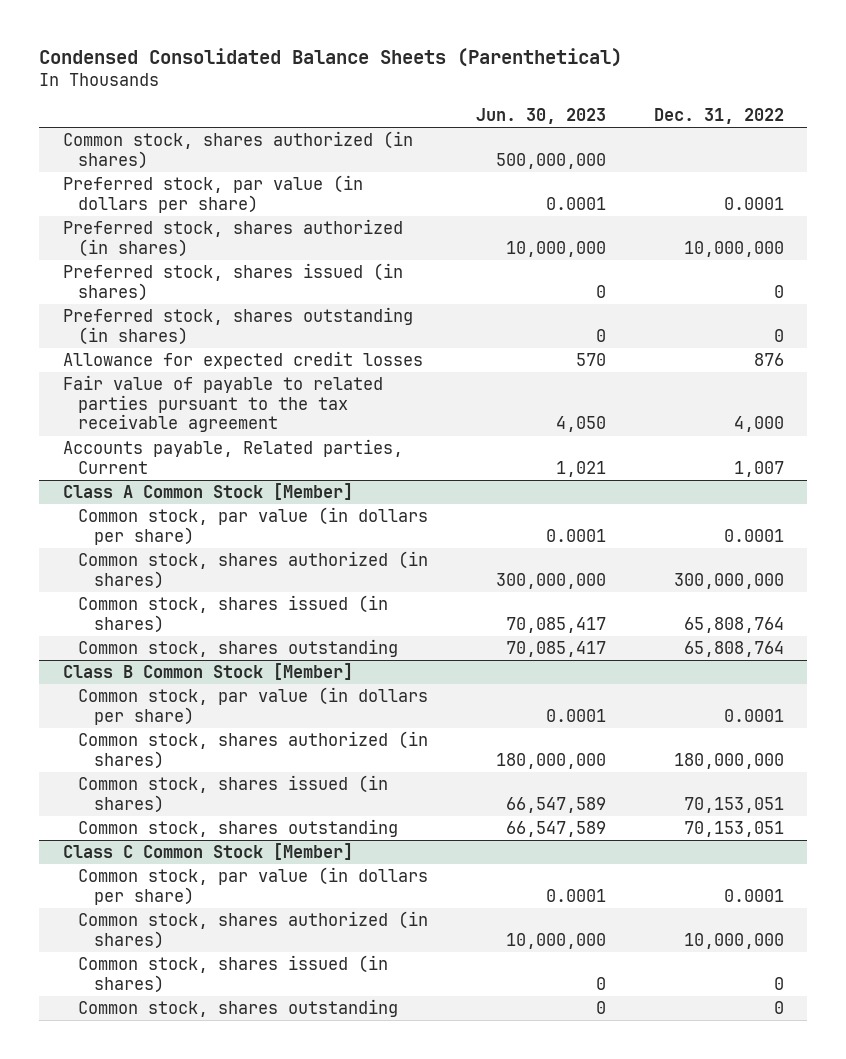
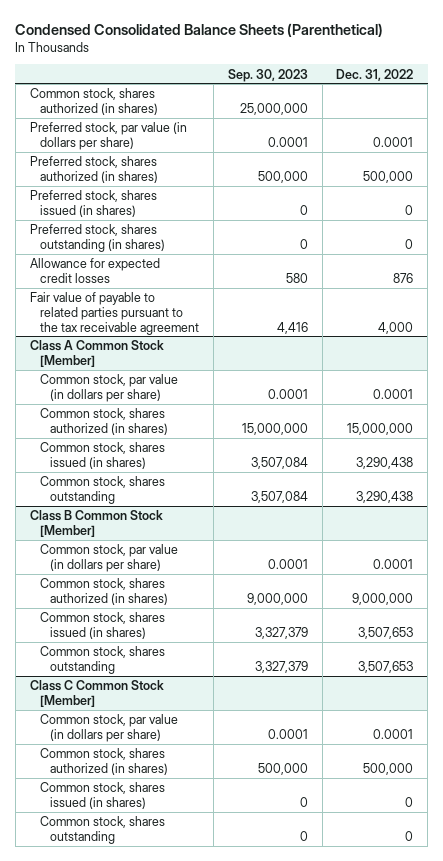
- | Jun. 30, 2023 | Dec. 31, 2022
+ | Sep. 30, 2023 | Dec. 31, 2022
- Preferred stock, shares authorized (in shares) | 10,000,000 | 10,000,000
+ Preferred stock, shares authorized (in shares) | 500,000 | 500,000
- Accounts payable, Related parties, Current | 1,021 | 1,007
@ Class A Common Stock [Member]
- Common stock, shares authorized (in shares) | 300,000,000 | 300,000,000
- Common stock, shares issued (in shares) | 70,085,417 | 65,808,764
- Common stock, shares outstanding | 70,085,417 | 65,808,764
+ Common stock, shares authorized (in shares) | 15,000,000 | 15,000,000
+ Common stock, shares issued (in shares) | 3,507,084 | 3,290,438
+ Common stock, shares outstanding | 3,507,084 | 3,290,438
@ Class B Common Stock [Member]
- Common stock, shares authorized (in shares) | 180,000,000 | 180,000,000
- Common stock, shares issued (in shares) | 66,547,589 | 70,153,051
- Common stock, shares outstanding | 66,547,589 | 70,153,051
+ Common stock, shares authorized (in shares) | 9,000,000 | 9,000,000
+ Common stock, shares issued (in shares) | 3,327,379 | 3,507,653
+ Common stock, shares outstanding | 3,327,379 | 3,507,653
@ Class C Common Stock [Member]
- Common stock, shares authorized (in shares) | 10,000,000 | 10,000,000
+ Common stock, shares authorized (in shares) | 500,000 | 500,000

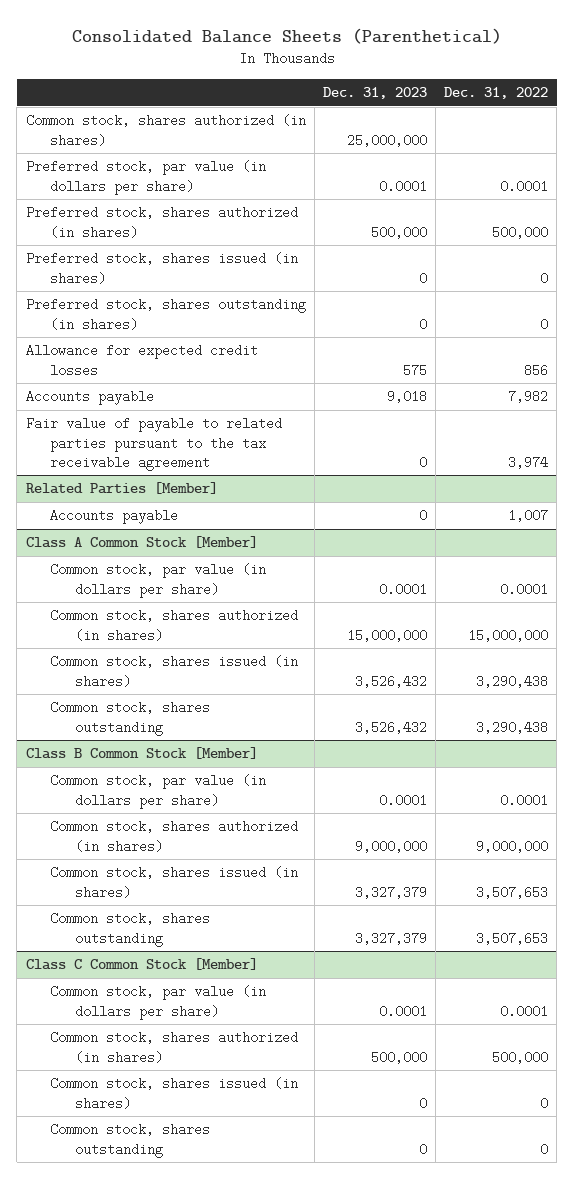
- Condensed Consolidated Balance Sheets (Parenthetical)
+ Consolidated Balance Sheets (Parenthetical)
- | Sep. 30, 2023 | Dec. 31, 2022
+ | Dec. 31, 2023 | Dec. 31, 2022
- Allowance for expected credit losses | 580 | 876
- Fair value of payable to related parties pursuant to the tax receivable agreement | 4,416 | 4,000
+ Allowance for expected credit losses | 575 | 856
+ Accounts payable | 9,018 | 7,982
+ Fair value of payable to related parties pursuant to the tax receivable agreement | 0 | 3,974
+ Related Parties [Member]
+ Accounts payable | 0 | 1,007

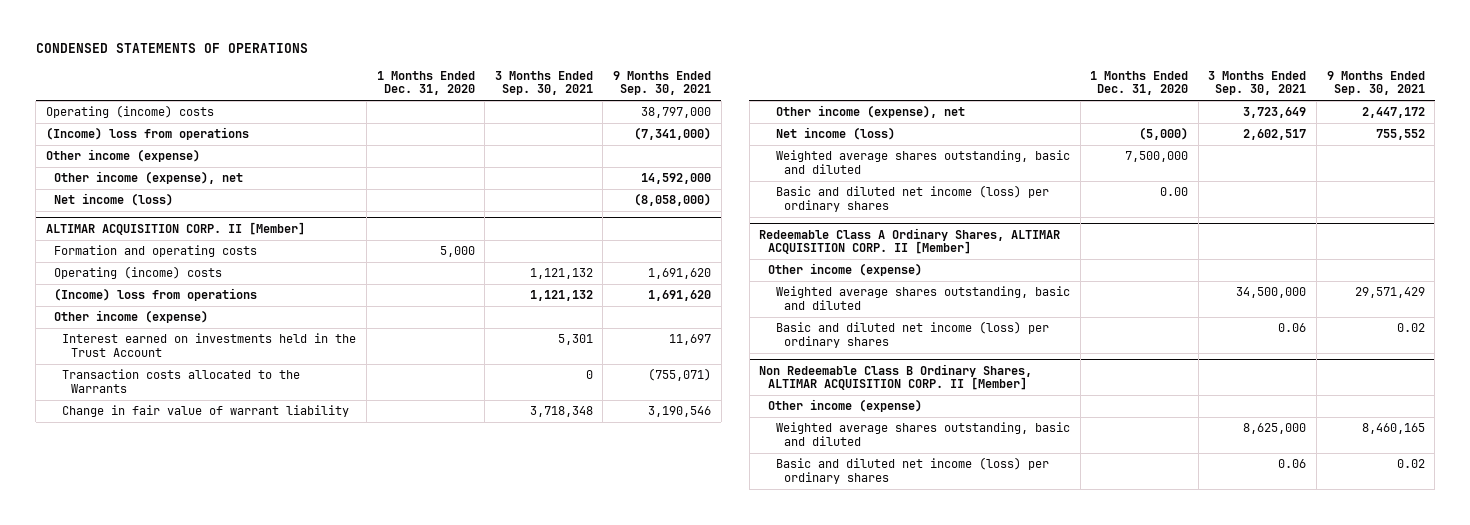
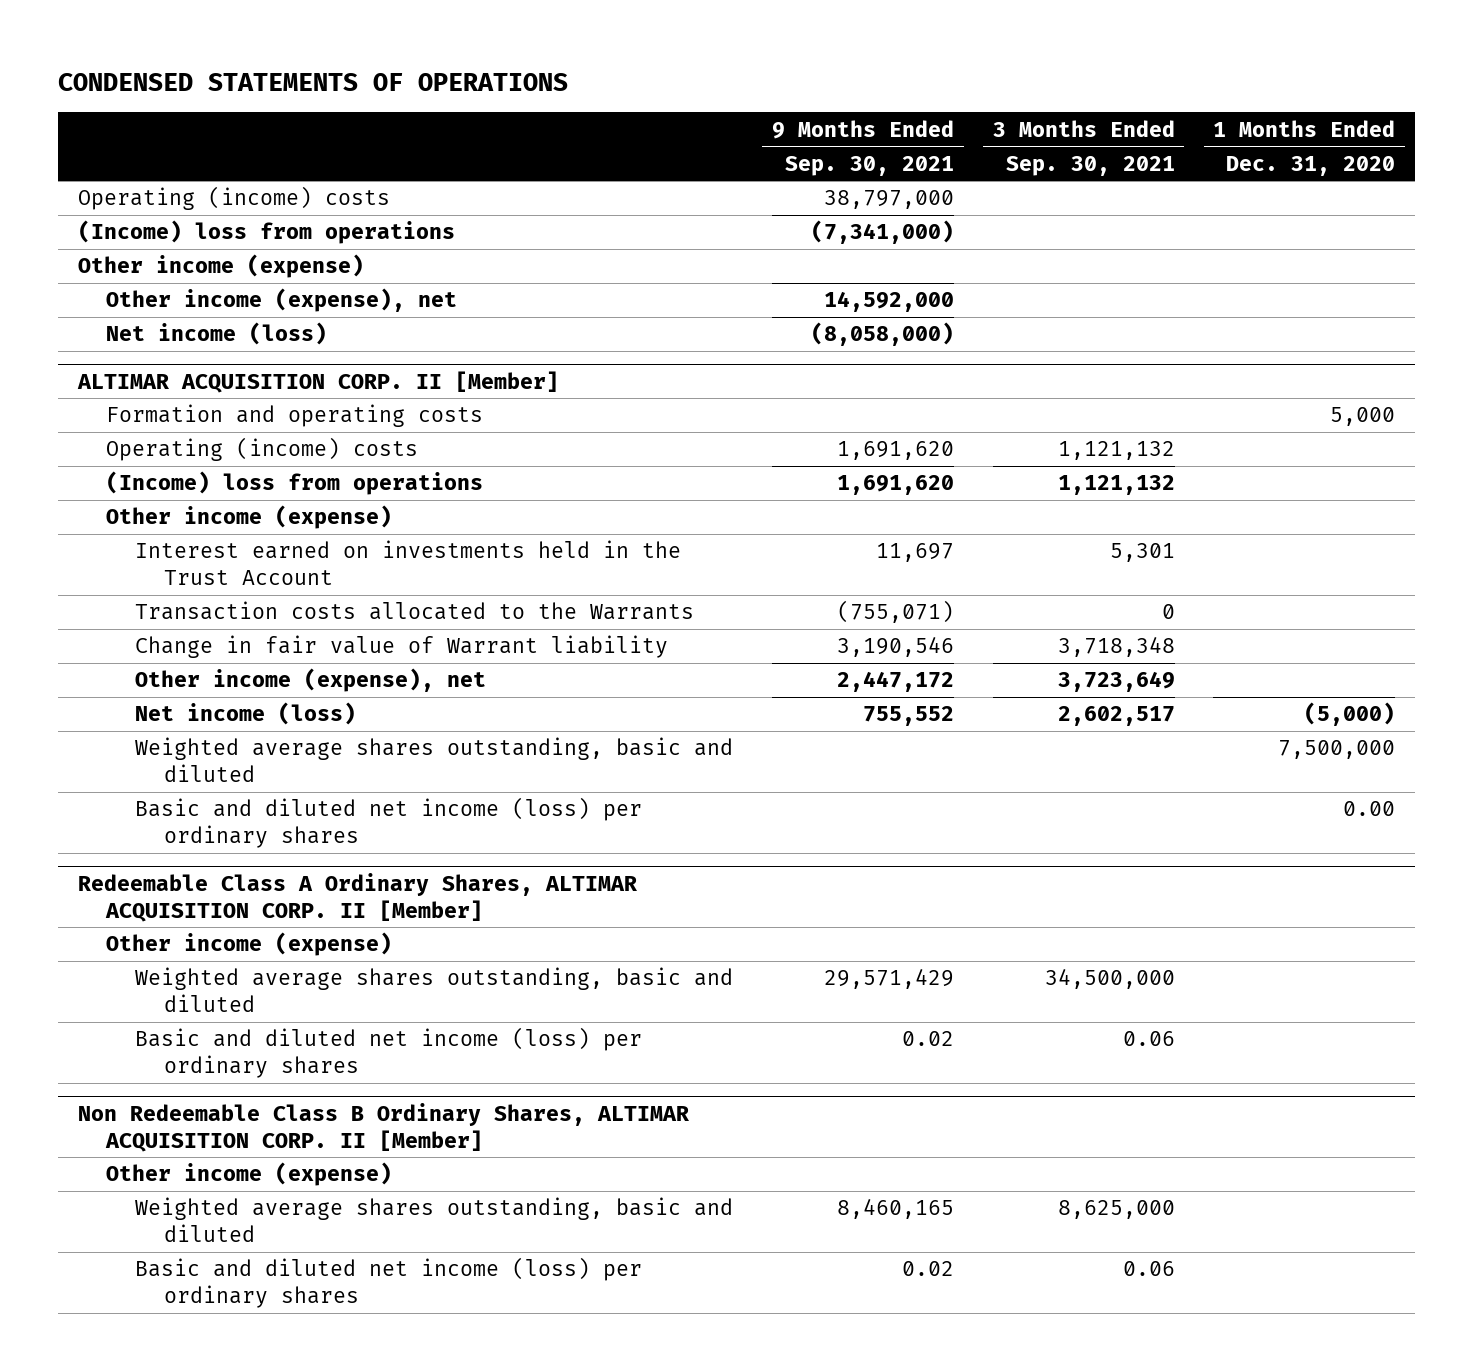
- | 1 Months Ended Dec. 31, 2020 | 3 Months Ended Sep. 30, 2021 | 9 Months Ended Sep. 30, 2021
+ | 9 Months Ended Sep. 30, 2021 | 3 Months Ended Sep. 30, 2021 | 1 Months Ended Dec. 31, 2020
@ ALTIMAR ACQUISITION CORP. II [Member]
- Change in fair value of warrant liability | | 3,718,348 | 3,190,546
+ Change in fair value of Warrant liability | 3,190,546 | 3,718,348 |

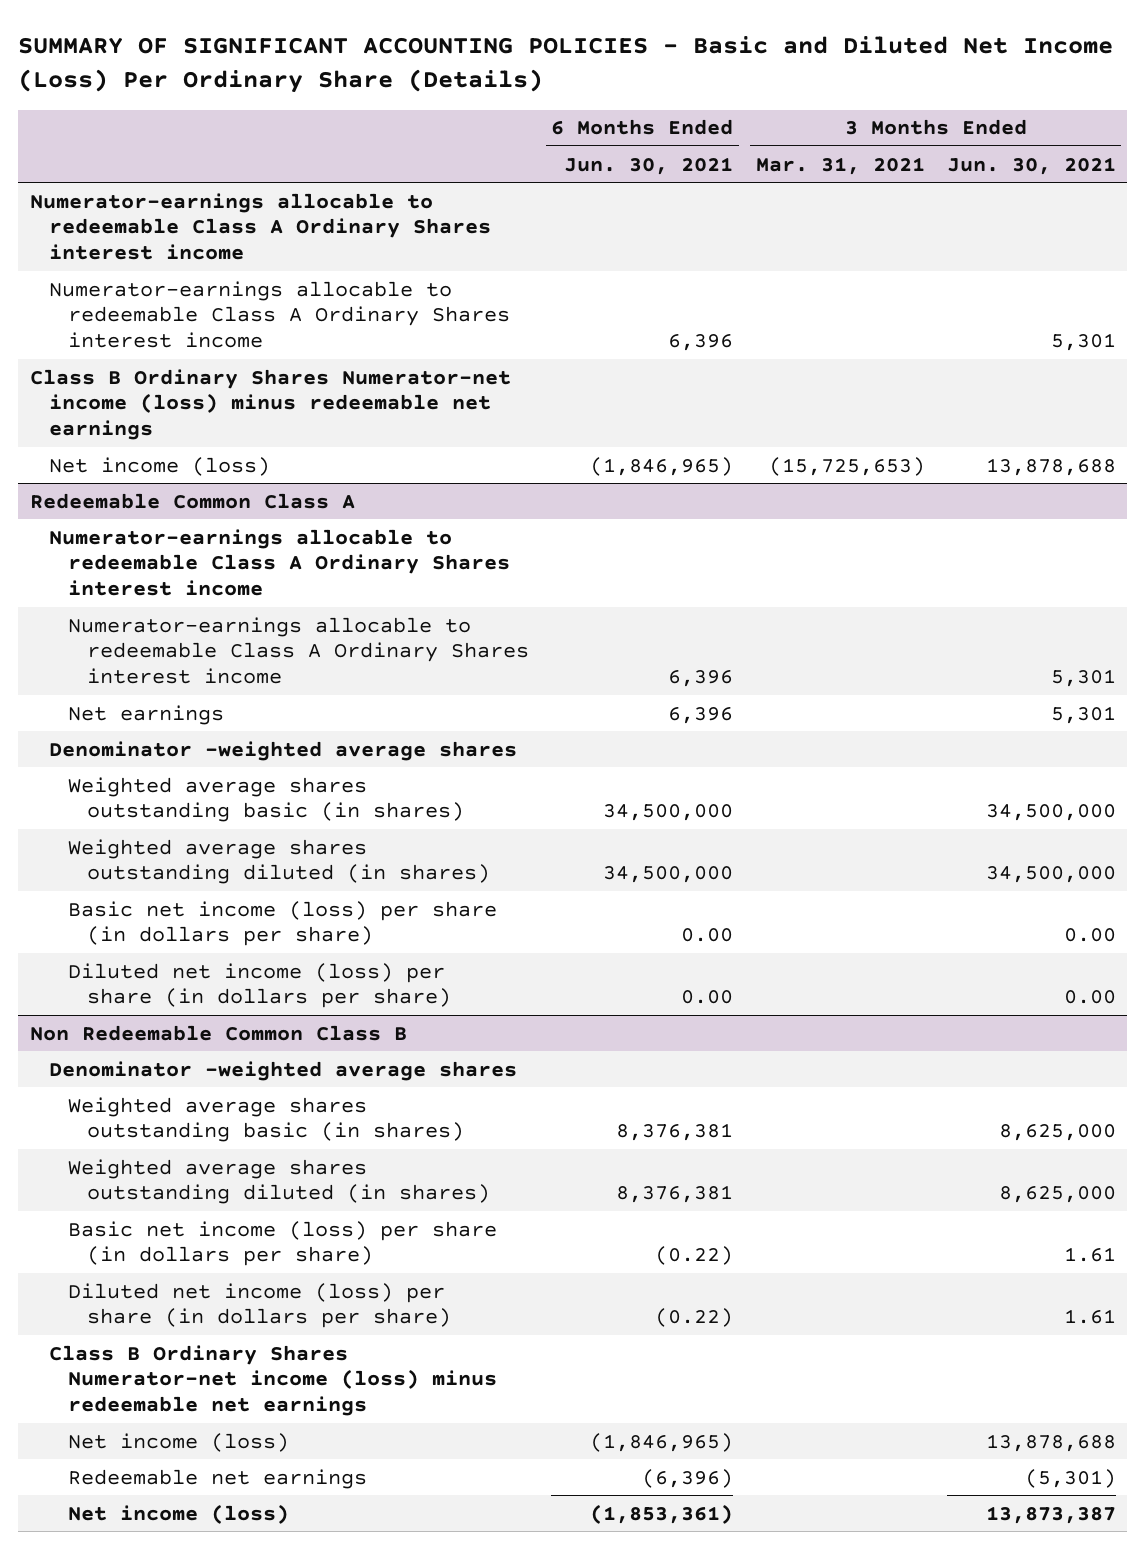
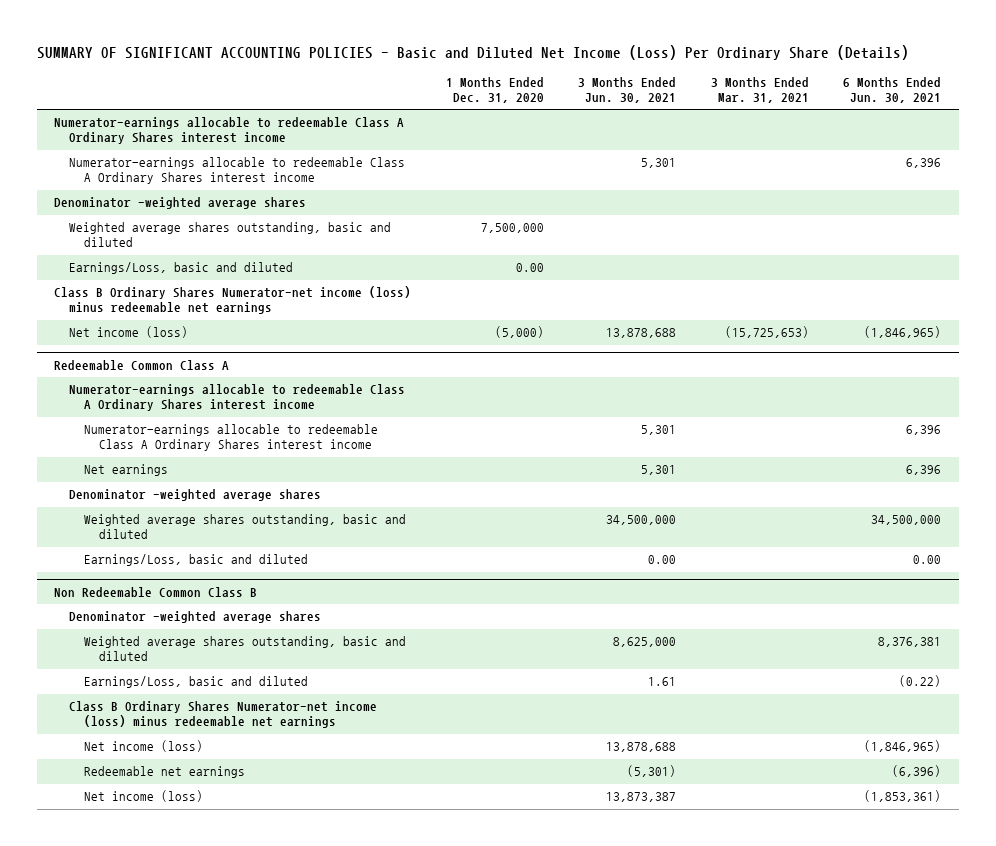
- | 6 Months Ended Jun. 30, 2021 | 3 Months Ended Mar. 31, 2021 | 3 Months Ended Jun. 30, 2021
+ | 1 Months Ended Dec. 31, 2020 | 3 Months Ended Jun. 30, 2021 | 3 Months Ended Mar. 31, 2021 | 6 Months Ended Jun. 30, 2021
+ Denominator -weighted average shares
+ Weighted average shares outstanding, basic and diluted | 7,500,000 | | |
+ Earnings/Loss, basic and diluted | 0.00 | | |
@ Redeemable Common Class A
- Weighted average shares outstanding basic (in shares) | 34,500,000 | | 34,500,000
- Weighted average shares outstanding diluted (in shares) | 34,500,000 | | 34,500,000
- Basic net income (loss) per share (in dollars per share) | 0.00 | | 0.00
- Diluted net income (loss) per share (in dollars per share) | 0.00 | | 0.00
+ Weighted average shares outstanding, basic and diluted | | 34,500,000 | | 34,500,000
+ Earnings/Loss, basic and diluted | | 0.00 | | 0.00
@ Non Redeemable Common Class B
- Weighted average shares outstanding basic (in shares) | 8,376,381 | | 8,625,000
- Weighted average shares outstanding diluted (in shares) | 8,376,381 | | 8,625,000
- Basic net income (loss) per share (in dollars per share) | (0.22) | | 1.61
- Diluted net income (loss) per share (in dollars per share) | (0.22) | | 1.61
+ Weighted average shares outstanding, basic and diluted | | 8,625,000 | | 8,376,381
+ Earnings/Loss, basic and diluted | | 1.61 | | (0.22)

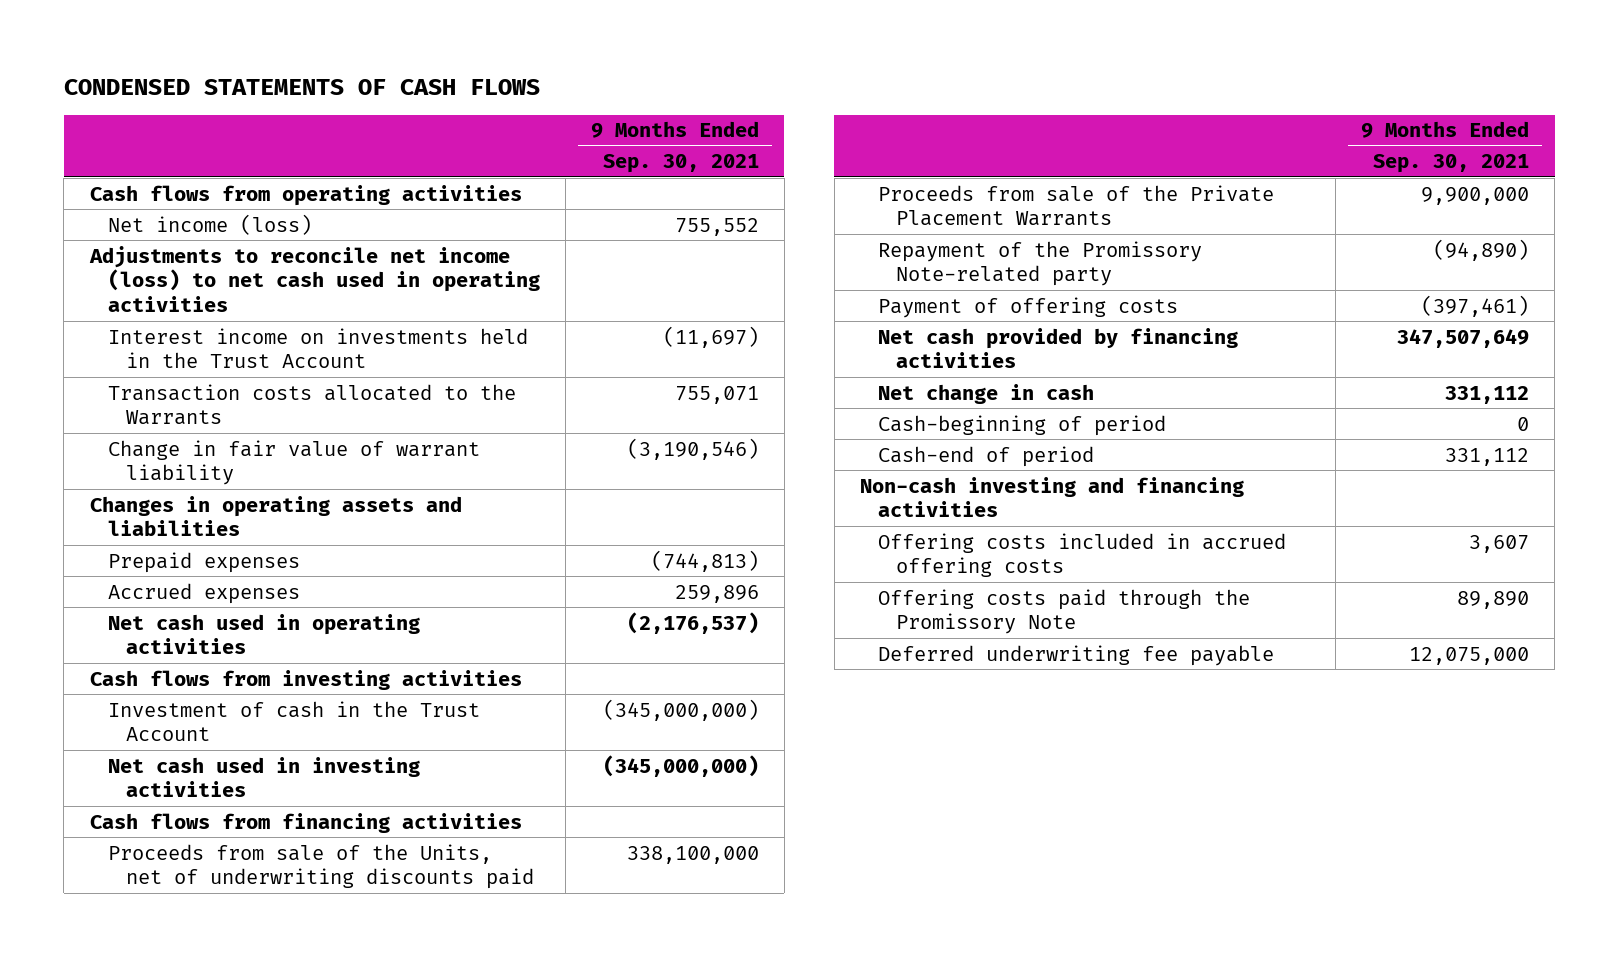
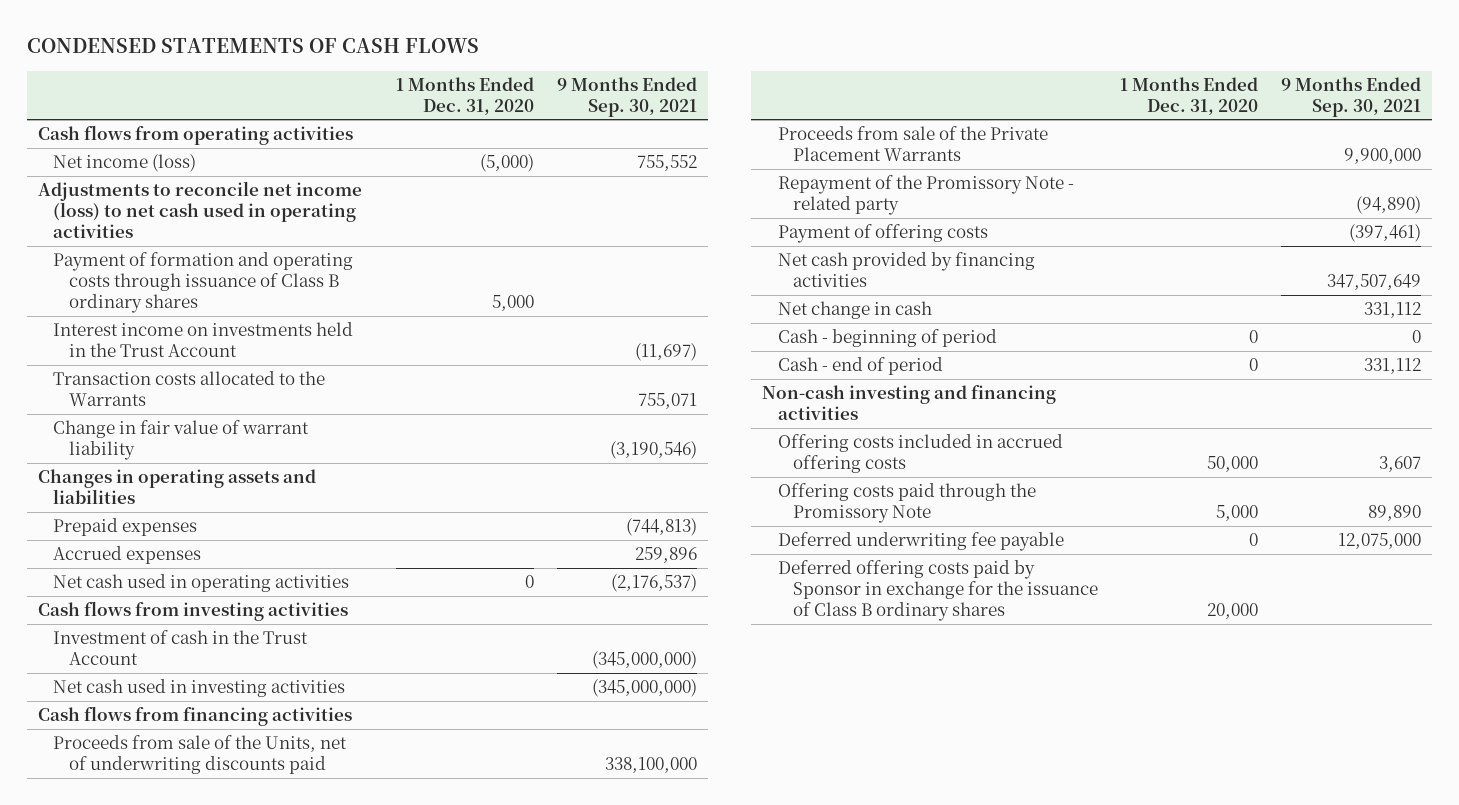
- | 9 Months Ended Sep. 30, 2021
+ | 1 Months Ended Dec. 31, 2020 | 9 Months Ended Sep. 30, 2021
+ Payment of formation and operating costs through issuance of Class B ordinary shares | 5,000 |
- Repayment of the Promissory Note-related party | (94,890)
+ Repayment of the Promissory Note - related party | | (94,890)
- Cash-beginning of period | 0
- Cash-end of period | 331,112
+ Cash - beginning of period | 0 | 0
+ Cash - end of period | 0 | 331,112
+ Deferred offering costs paid by Sponsor in exchange for the issuance of Class B ordinary shares | 20,000 |

